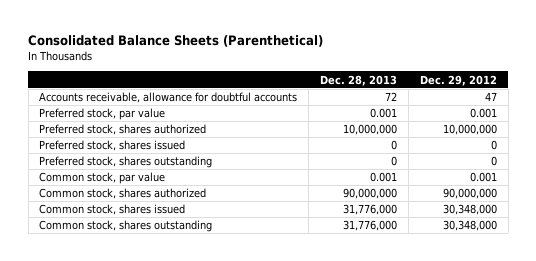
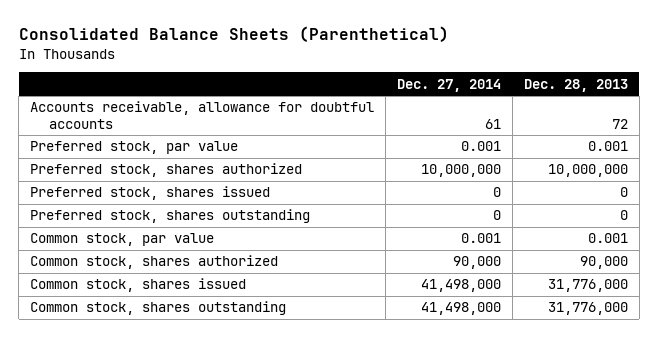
- | Dec. 28, 2013 | Dec. 29, 2012
+ | Dec. 27, 2014 | Dec. 28, 2013
- Common stock, shares authorized | 90,000,000 | 90,000,000
+ Common stock, shares authorized | 90,000 | 90,000

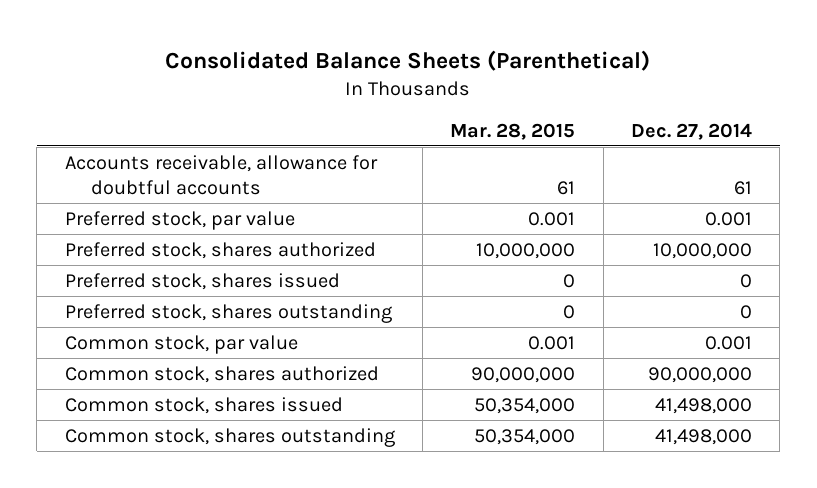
- | Dec. 27, 2014 | Dec. 28, 2013
+ | Mar. 28, 2015 | Dec. 27, 2014
- Common stock, shares authorized | 90,000 | 90,000
+ Common stock, shares authorized | 90,000,000 | 90,000,000

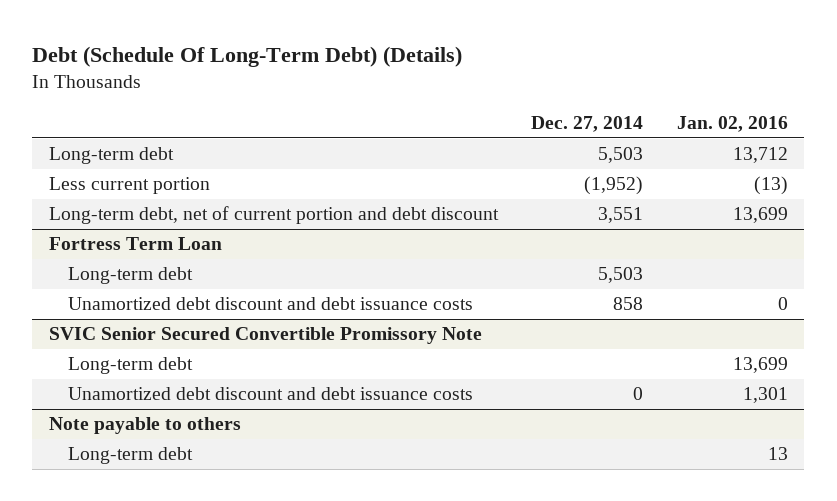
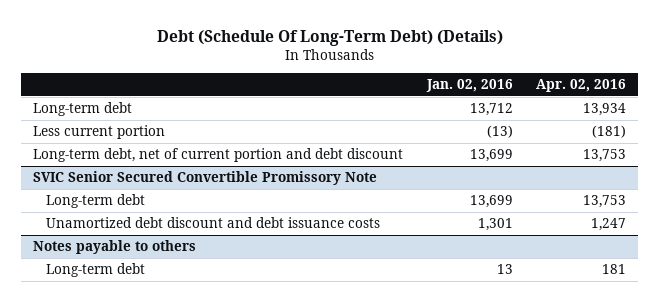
- | Dec. 27, 2014 | Jan. 02, 2016
+ | Jan. 02, 2016 | Apr. 02, 2016
- Fortress Term Loan
- Long-term debt | 5,503 |
- Unamortized debt discount and debt issuance costs | 858 | 0
- Note payable to others
+ Notes payable to others

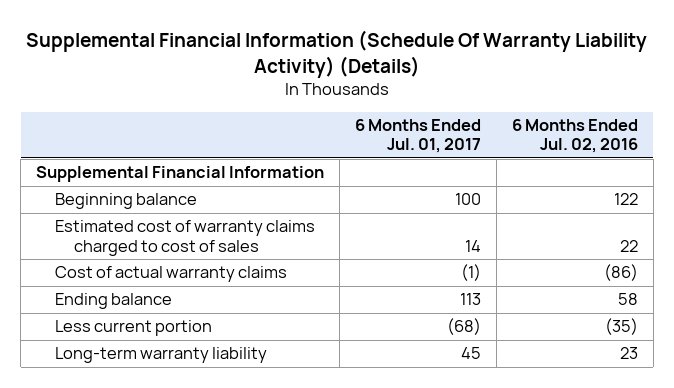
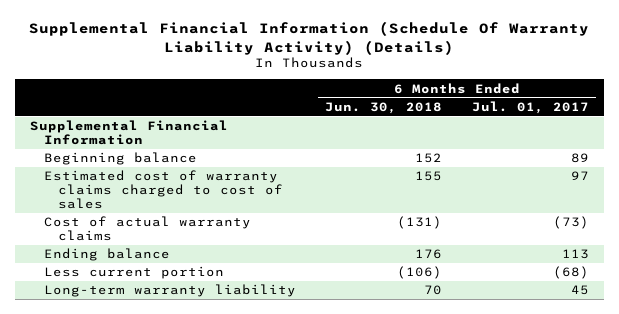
- | 6 Months Ended Jul. 01, 2017 | 6 Months Ended Jul. 02, 2016
+ | 6 Months Ended Jun. 30, 2018 | 6 Months Ended Jul. 01, 2017
- Beginning balance | 100 | 122
- Estimated cost of warranty claims charged to cost of sales | 14 | 22
- Cost of actual warranty claims | (1) | (86)
+ Beginning balance | 152 | 89
+ Estimated cost of warranty claims charged to cost of sales | 155 | 97
+ Cost of actual warranty claims | (131) | (73)

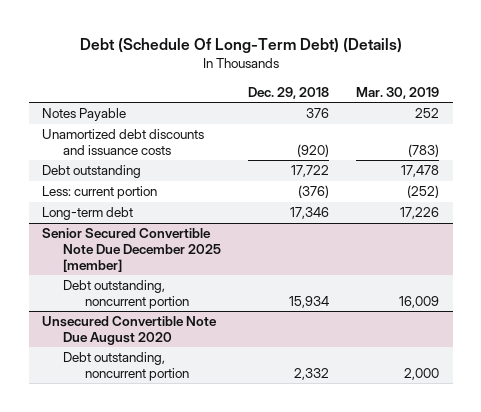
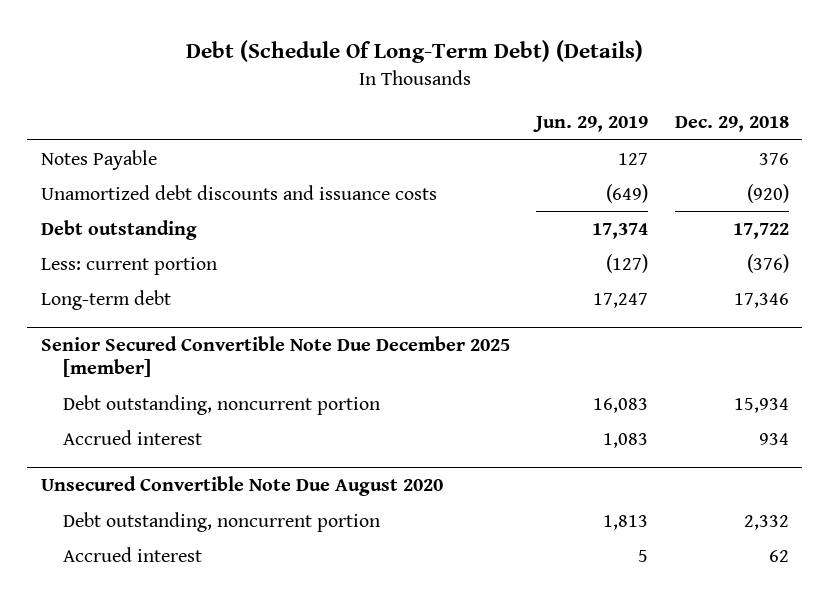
- | Dec. 29, 2018 | Mar. 30, 2019
+ | Jun. 29, 2019 | Dec. 29, 2018
@ Senior Secured Convertible Note Due December 2025 [member]
+ Accrued interest | 1,083 | 934
@ Unsecured Convertible Note Due August 2020
+ Accrued interest | 5 | 62

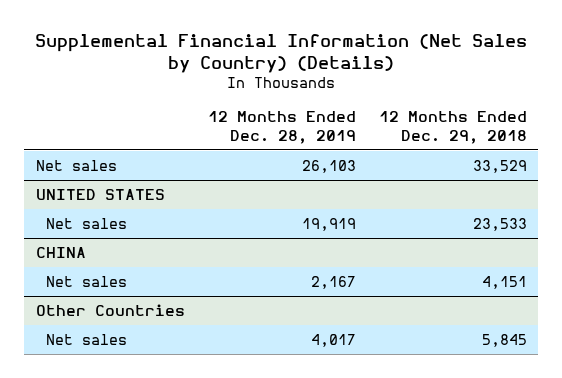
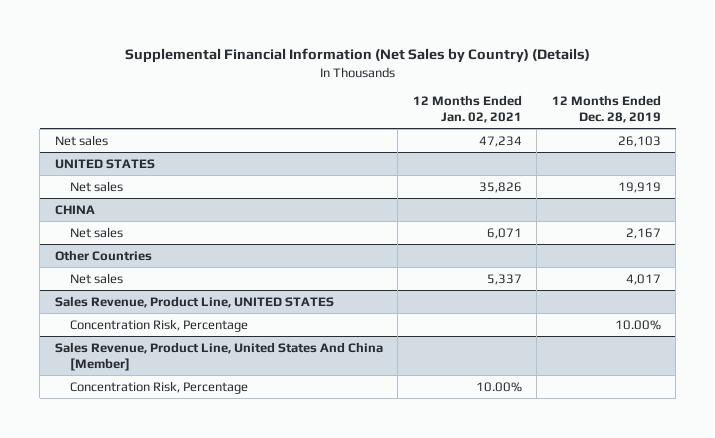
- | 12 Months Ended Dec. 28, 2019 | 12 Months Ended Dec. 29, 2018
+ | 12 Months Ended Jan. 02, 2021 | 12 Months Ended Dec. 28, 2019
+ Sales Revenue, Product Line, UNITED STATES
+ Concentration Risk, Percentage | | 10.00%
+ Sales Revenue, Product Line, United States And China [Member]
+ Concentration Risk, Percentage | 10.00% |

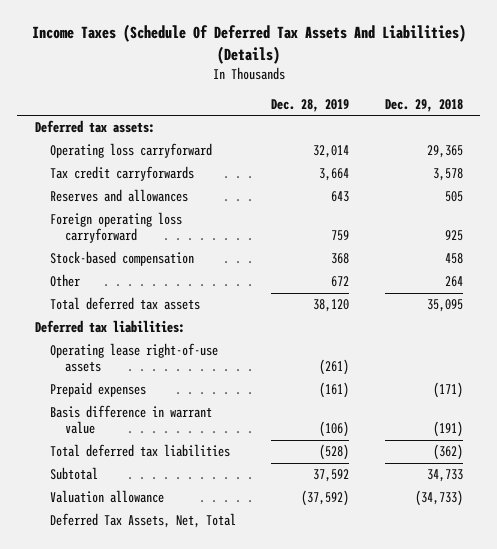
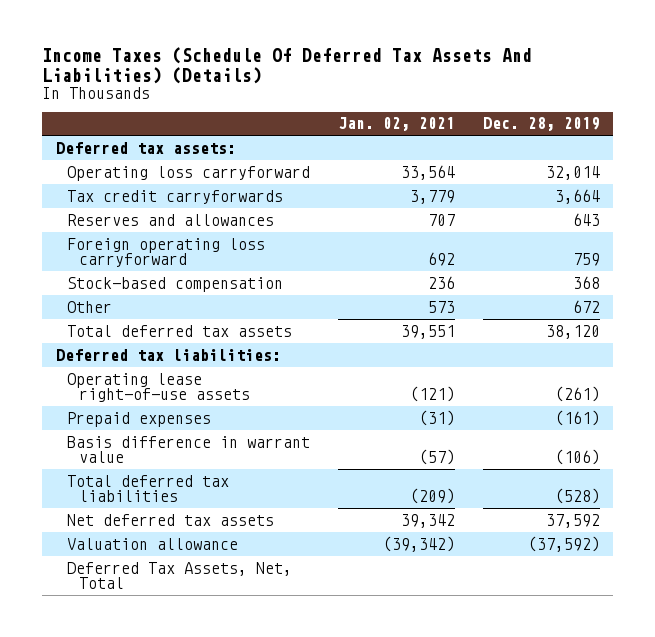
- | Dec. 28, 2019 | Dec. 29, 2018
+ | Jan. 02, 2021 | Dec. 28, 2019
- Subtotal | 37,592 | 34,733
+ Net deferred tax assets | 39,342 | 37,592

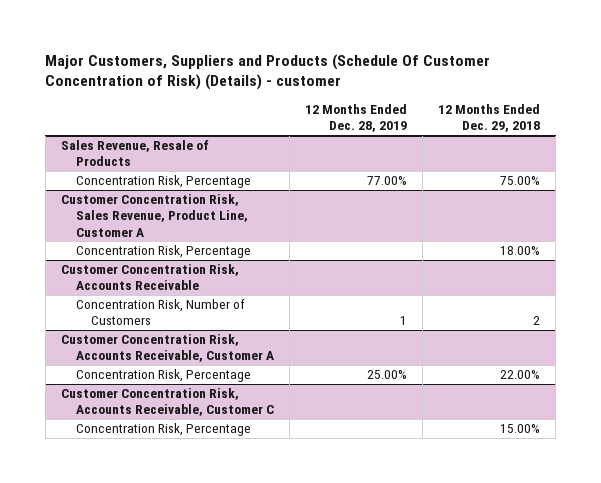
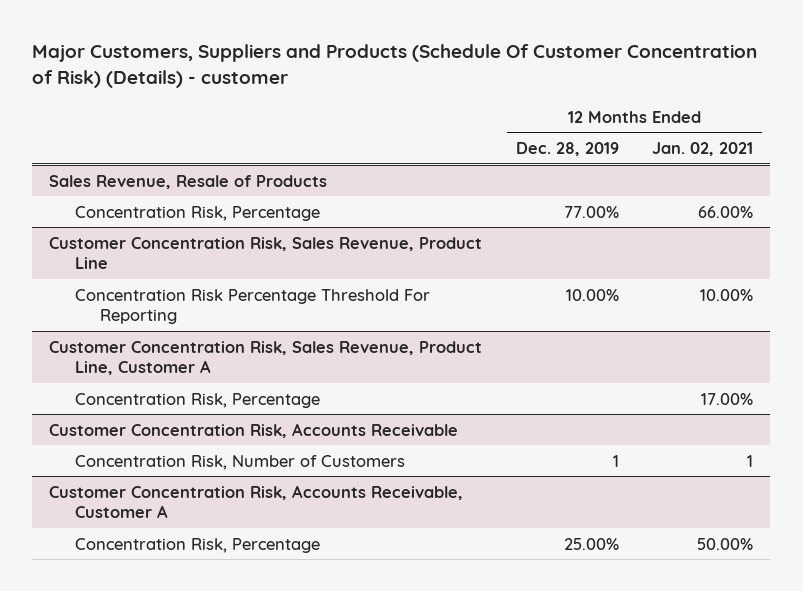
- | 12 Months Ended Dec. 28, 2019 | 12 Months Ended Dec. 29, 2018
+ | 12 Months Ended Dec. 28, 2019 | 12 Months Ended Jan. 02, 2021
+ Customer Concentration Risk, Sales Revenue, Product Line
+ Concentration Risk Percentage Threshold For Reporting | 10.00% | 10.00%
- Customer Concentration Risk, Accounts Receivable, Customer C
- Concentration Risk, Percentage | | 15.00%

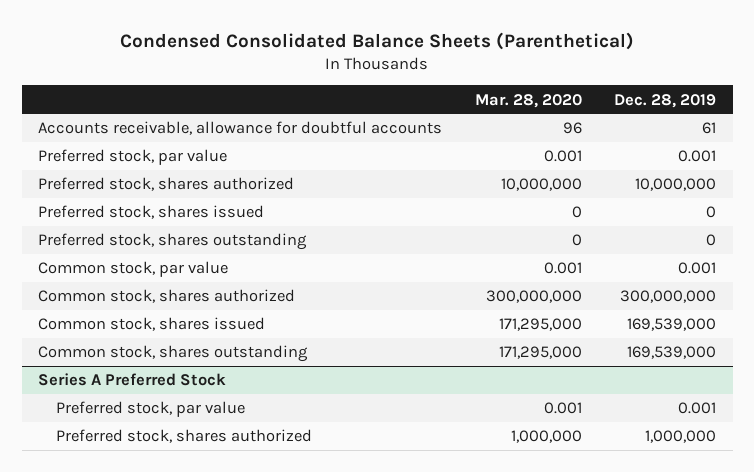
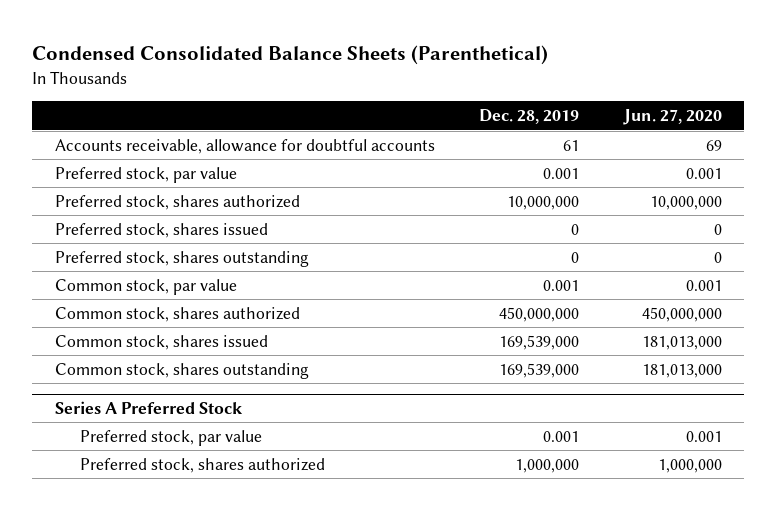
- | Mar. 28, 2020 | Dec. 28, 2019
+ | Dec. 28, 2019 | Jun. 27, 2020
- Common stock, shares authorized | 300,000,000 | 300,000,000
+ Common stock, shares authorized | 450,000,000 | 450,000,000

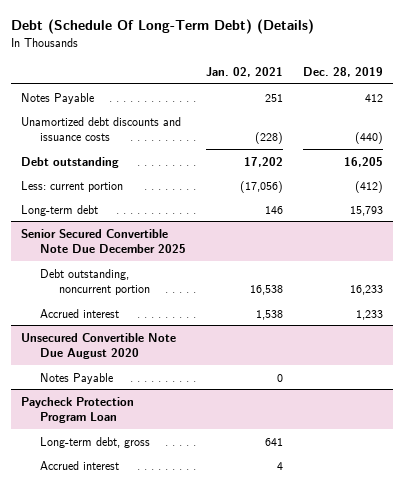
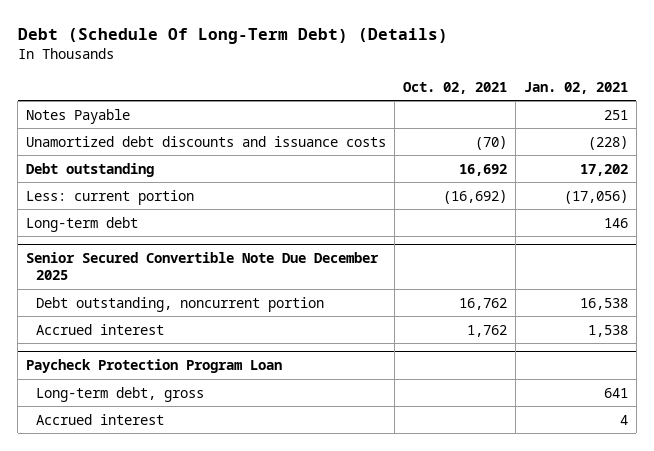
- | Jan. 02, 2021 | Dec. 28, 2019
+ | Oct. 02, 2021 | Jan. 02, 2021
- Unsecured Convertible Note Due August 2020
- Notes Payable | 0 |

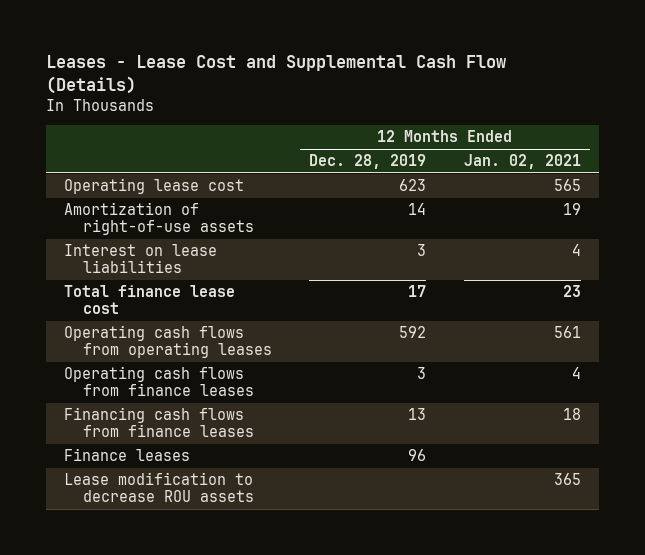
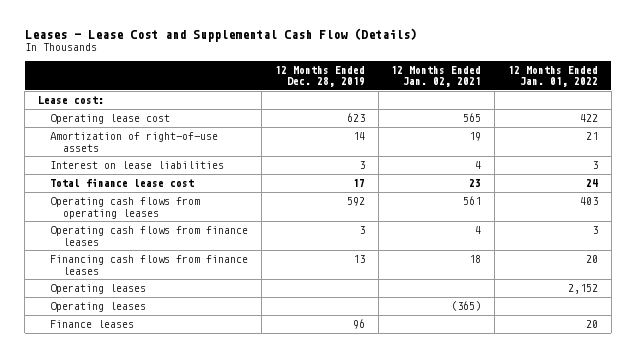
- | 12 Months Ended Dec. 28, 2019 | 12 Months Ended Jan. 02, 2021
+ | 12 Months Ended Dec. 28, 2019 | 12 Months Ended Jan. 02, 2021 | 12 Months Ended Jan. 01, 2022
+ Lease cost:
+ Operating leases | | | 2,152
+ Operating leases | | (365) |
- Lease modification to decrease ROU assets | | 365

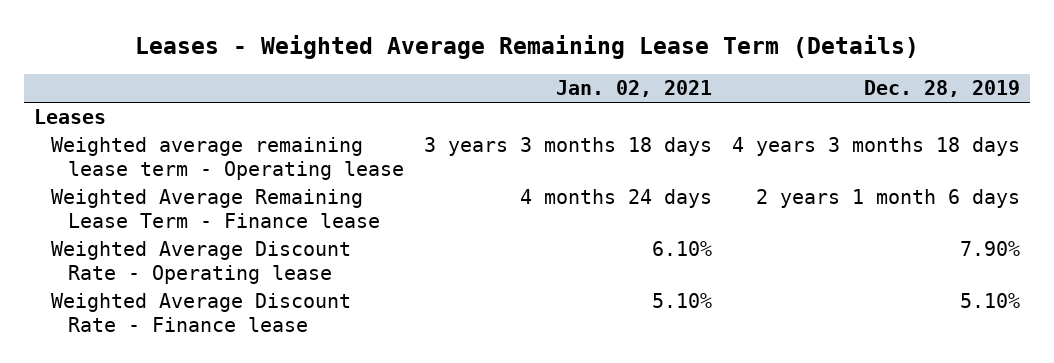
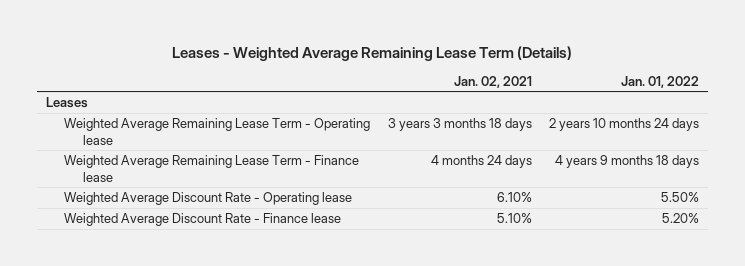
- | Jan. 02, 2021 | Dec. 28, 2019
+ | Jan. 02, 2021 | Jan. 01, 2022
- Weighted average remaining lease term - Operating lease | 3 years 3 months 18 days | 4 years 3 months 18 days
+ Weighted Average Remaining Lease Term - Operating lease | 3 years 3 months 18 days | 2 years 10 months 24 days

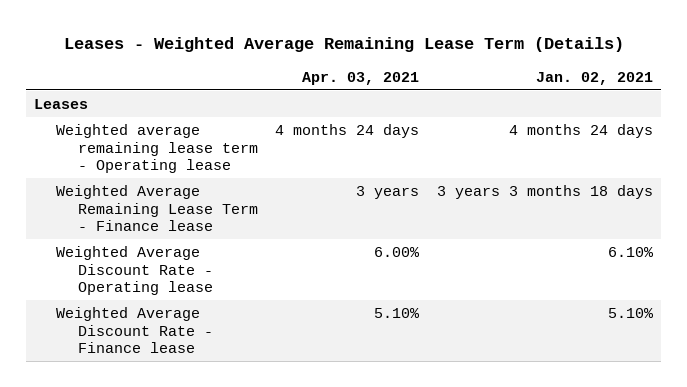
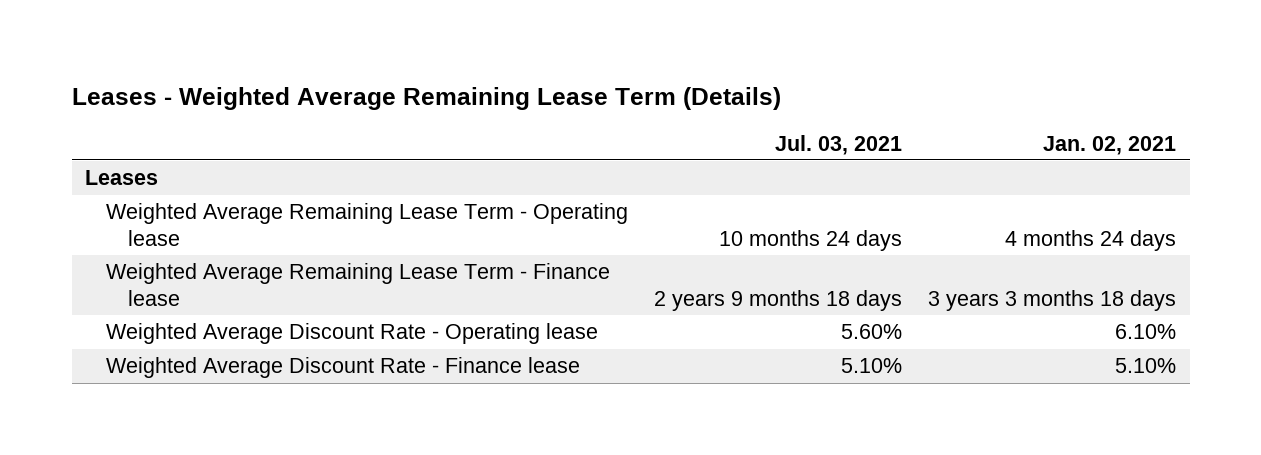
- | Apr. 03, 2021 | Jan. 02, 2021
+ | Jul. 03, 2021 | Jan. 02, 2021
- Weighted average remaining lease term - Operating lease | 4 months 24 days | 4 months 24 days
+ Weighted Average Remaining Lease Term - Operating lease | 10 months 24 days | 4 months 24 days

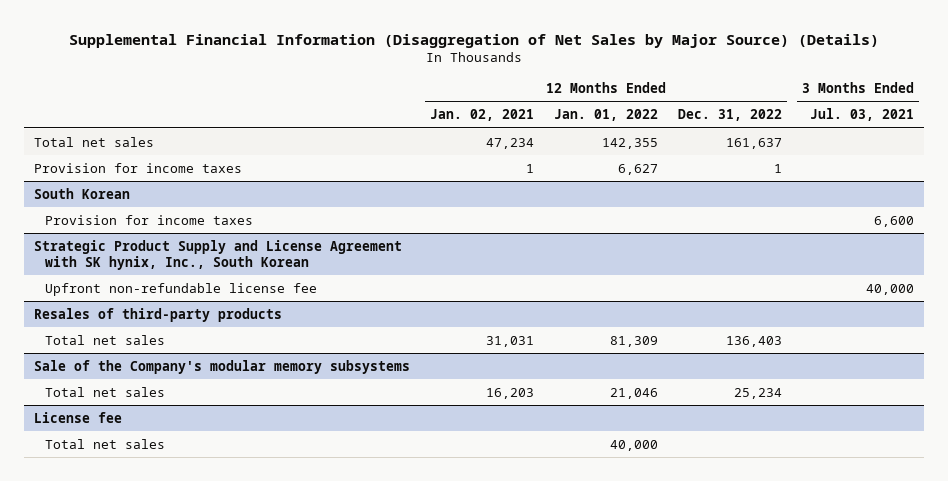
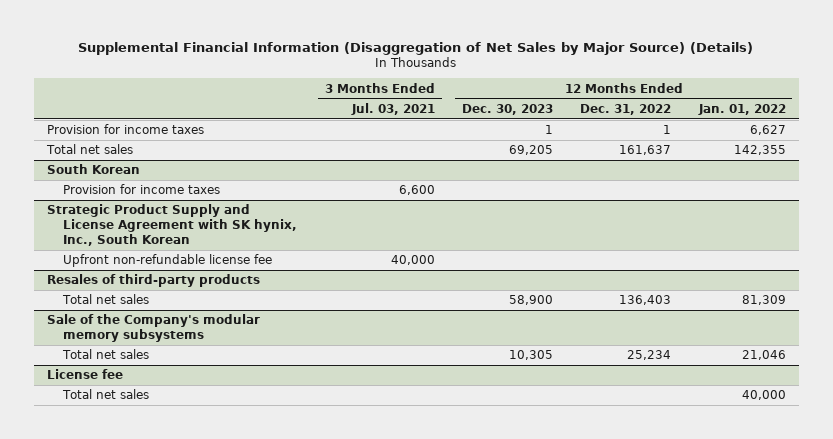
- | 12 Months Ended Jan. 02, 2021 | 12 Months Ended Jan. 01, 2022 | 12 Months Ended Dec. 31, 2022 | 3 Months Ended Jul. 03, 2021
+ | 3 Months Ended Jul. 03, 2021 | 12 Months Ended Dec. 30, 2023 | 12 Months Ended Dec. 31, 2022 | 12 Months Ended Jan. 01, 2022
moved down: Total net sales | | 69,205 | 161,637 | 142,355

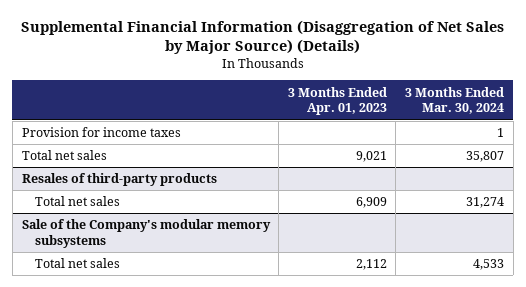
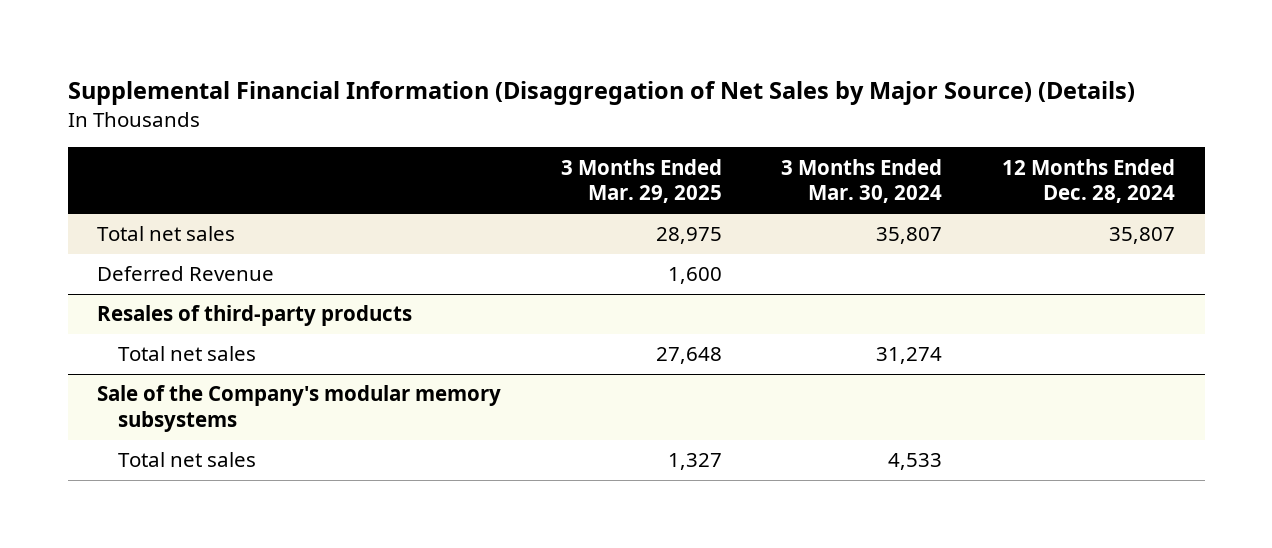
- | 3 Months Ended Apr. 01, 2023 | 3 Months Ended Mar. 30, 2024
+ | 3 Months Ended Mar. 29, 2025 | 3 Months Ended Mar. 30, 2024 | 12 Months Ended Dec. 28, 2024
- Provision for income taxes | | 1
+ Deferred Revenue | 1,600 | |

